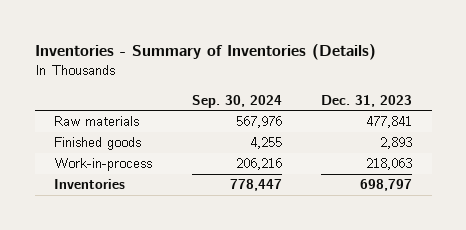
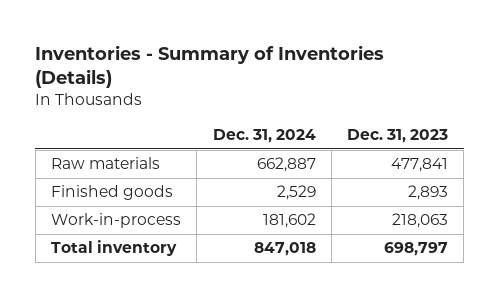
- | Sep. 30, 2024 | Dec. 31, 2023
+ | Dec. 31, 2024 | Dec. 31, 2023
- Inventories | 778,447 | 698,797
+ Total inventory | 847,018 | 698,797

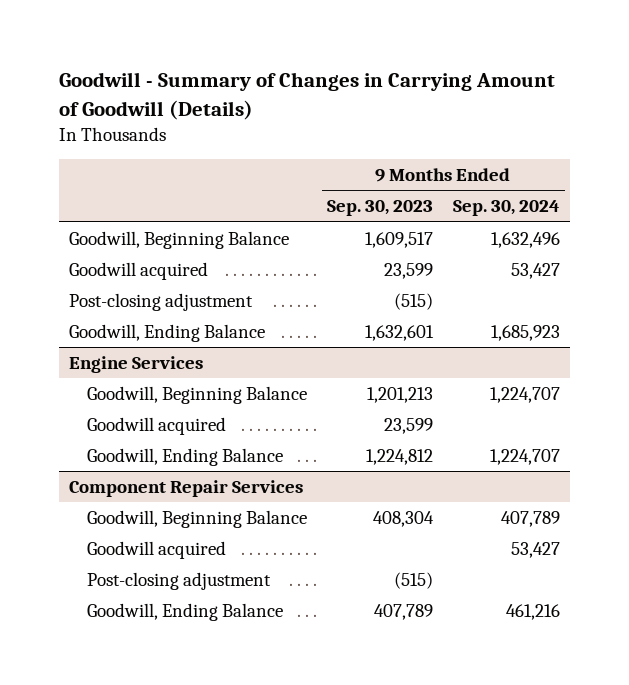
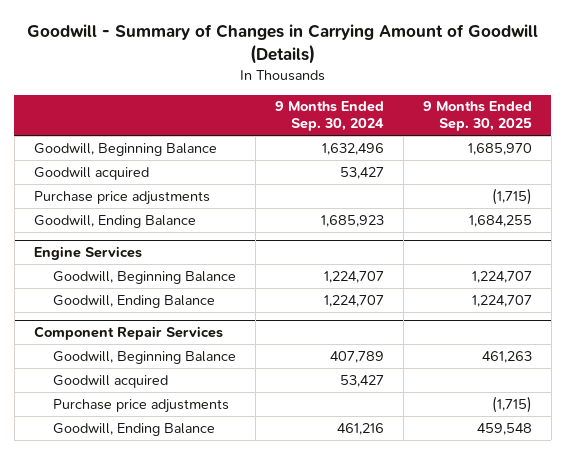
- | 9 Months Ended Sep. 30, 2023 | 9 Months Ended Sep. 30, 2024
+ | 9 Months Ended Sep. 30, 2024 | 9 Months Ended Sep. 30, 2025
- Post-closing adjustment | (515) |
+ Purchase price adjustments | | (1,715)
@ Engine Services
- Goodwill acquired | 23,599 |
@ Component Repair Services
- Post-closing adjustment | (515) |
+ Purchase price adjustments | | (1,715)

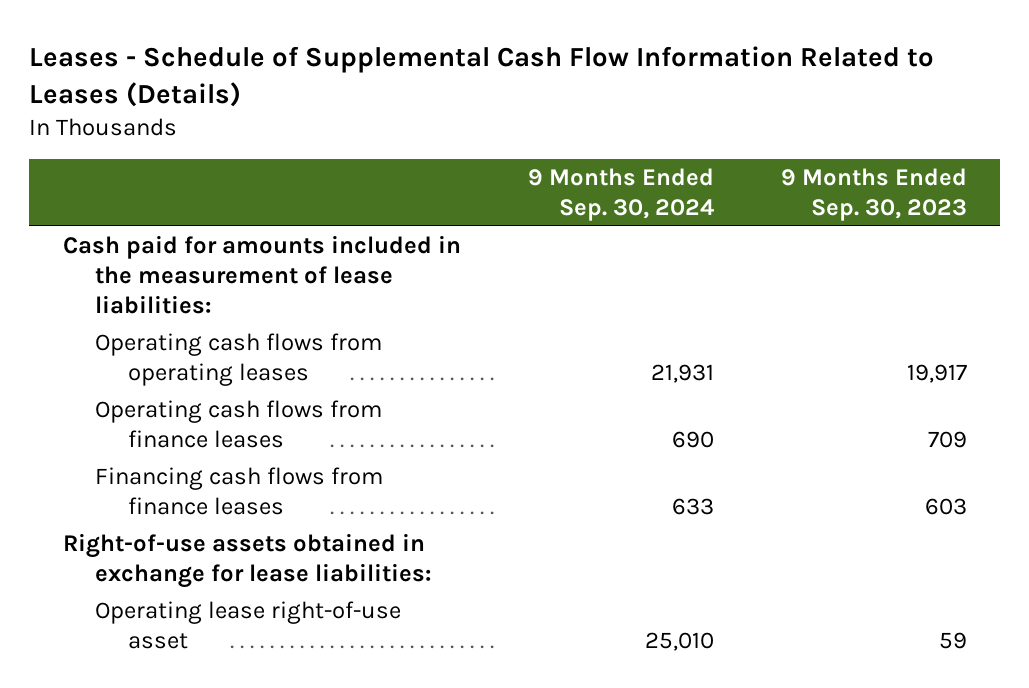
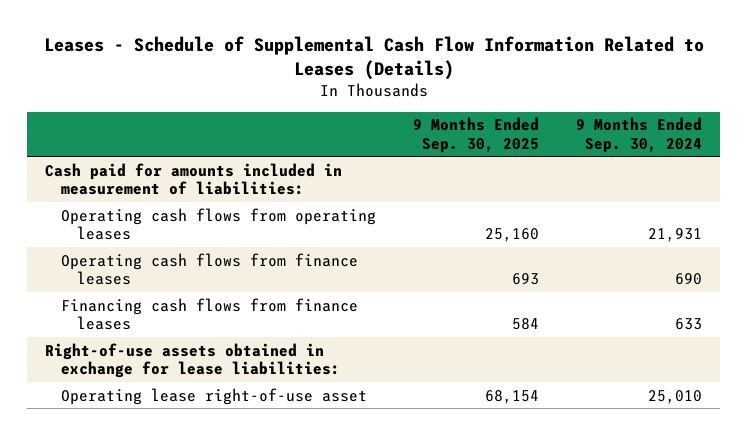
- | 9 Months Ended Sep. 30, 2024 | 9 Months Ended Sep. 30, 2023
+ | 9 Months Ended Sep. 30, 2025 | 9 Months Ended Sep. 30, 2024
- Cash paid for amounts included in the measurement of lease liabilities:
+ Cash paid for amounts included in measurement of liabilities:

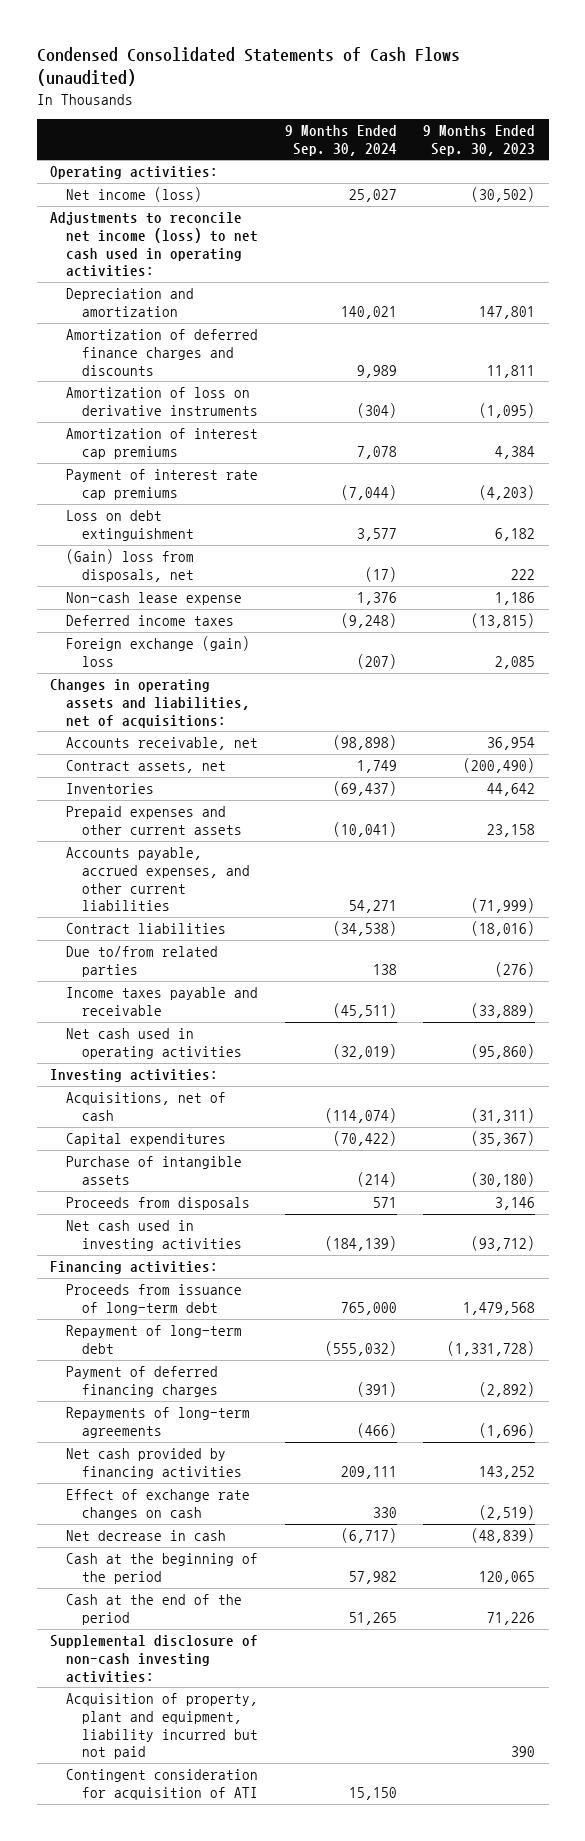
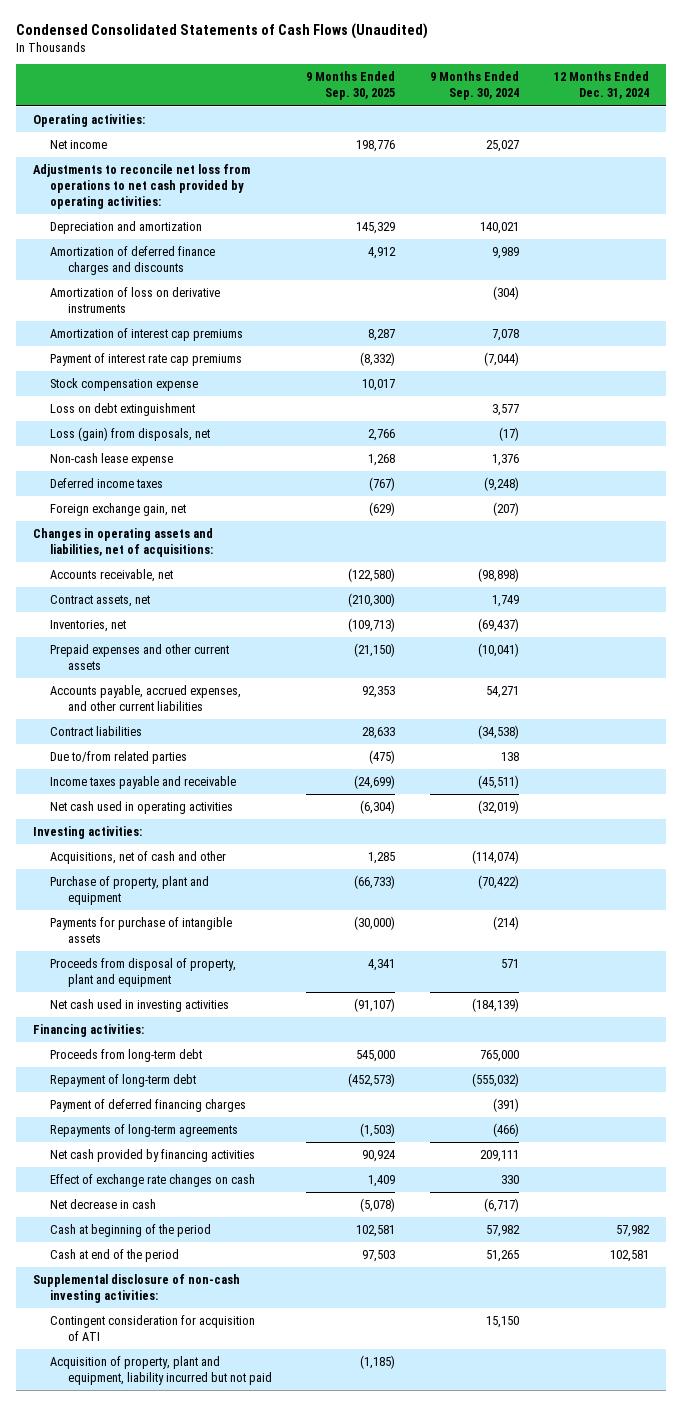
- Condensed Consolidated Statements of Cash Flows (unaudited)
+ Condensed Consolidated Statements of Cash Flows (Unaudited)
- | 9 Months Ended Sep. 30, 2024 | 9 Months Ended Sep. 30, 2023
+ | 9 Months Ended Sep. 30, 2025 | 9 Months Ended Sep. 30, 2024 | 12 Months Ended Dec. 31, 2024
- Net income (loss) | 25,027 | (30,502)
- Adjustments to reconcile net income (loss) to net cash used in operating activities:
+ Net income | 198,776 | 25,027 |
+ Adjustments to reconcile net loss from operations to net cash provided by operating activities:
+ Stock compensation expense | 10,017 | |
- (Gain) loss from disposals, net | (17) | 222
+ Loss (gain) from disposals, net | 2,766 | (17) |
- Foreign exchange (gain) loss | (207) | 2,085
+ Foreign exchange gain, net | (629) | (207) |
- Inventories | (69,437) | 44,642
+ Inventories, net | (109,713) | (69,437) |
- Acquisitions, net of cash | (114,074) | (31,311)
- Capital expenditures | (70,422) | (35,367)
- Purchase of intangible assets | (214) | (30,180)
- Proceeds from disposals | 571 | 3,146
+ Acquisitions, net of cash and other | 1,285 | (114,074) |
+ Purchase of property, plant and equipment | (66,733) | (70,422) |
+ Payments for purchase of intangible assets | (30,000) | (214) |
+ Proceeds from disposal of property, plant and equipment | 4,341 | 571 |
- Proceeds from issuance of long-term debt | 765,000 | 1,479,568
+ Proceeds from long-term debt | 545,000 | 765,000 |
- Cash at the beginning of the period | 57,982 | 120,065
- Cash at the end of the period | 51,265 | 71,226
+ Cash at beginning of the period | 102,581 | 57,982 | 57,982
+ Cash at end of the period | 97,503 | 51,265 | 102,581
moved down: Acquisition of property, plant and equipment, liability incurred but not paid | (1,185) | |

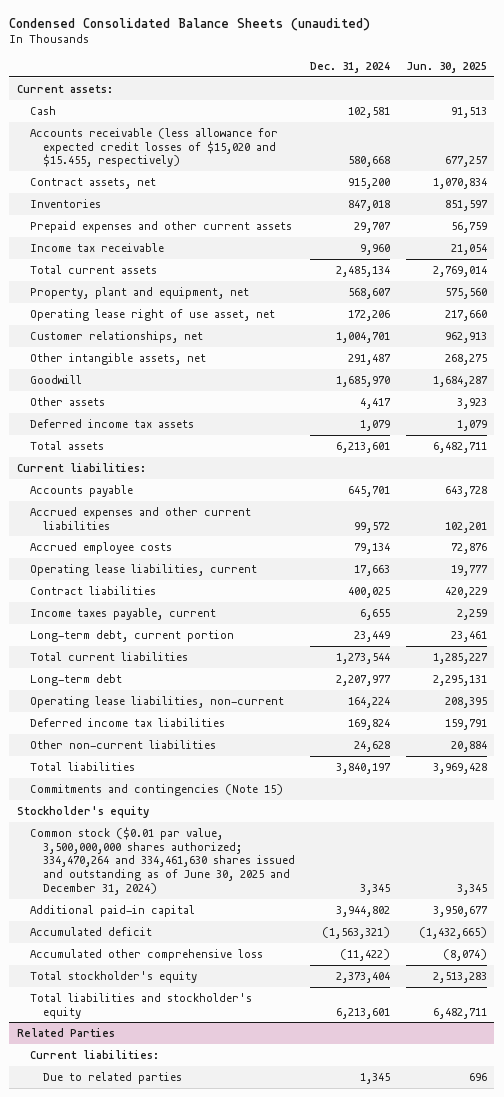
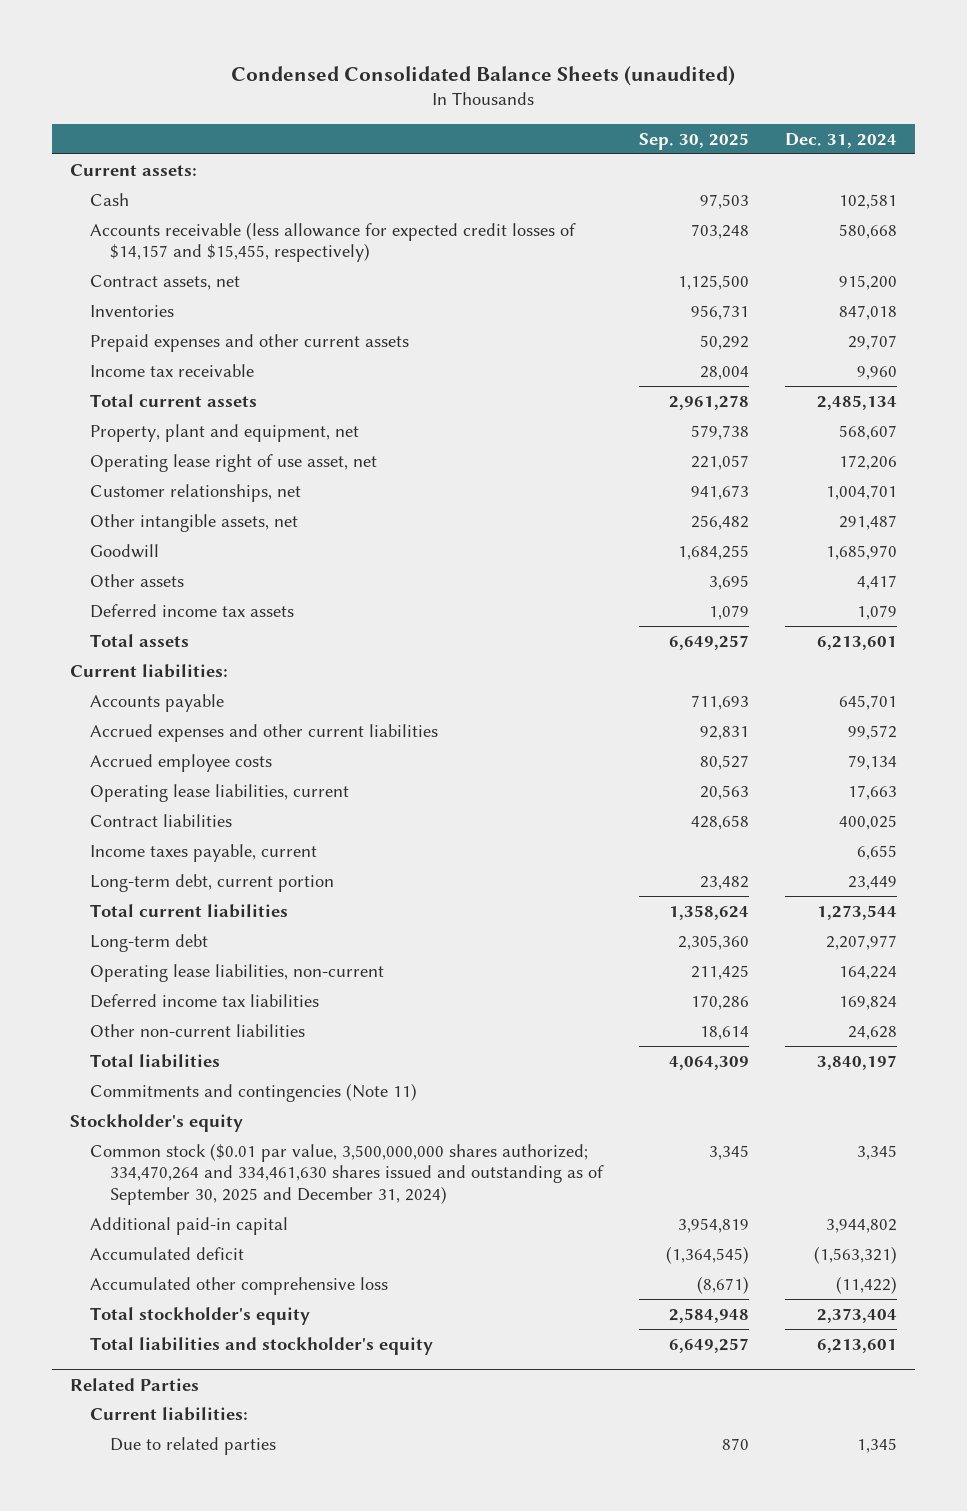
- | Dec. 31, 2024 | Jun. 30, 2025
+ | Sep. 30, 2025 | Dec. 31, 2024
- Accounts receivable (less allowance for expected credit losses of $15,020 and $15.455, respectively) | 580,668 | 677,257
+ Accounts receivable (less allowance for expected credit losses of $14,157 and $15,455, respectively) | 703,248 | 580,668
- Commitments and contingencies (Note 15)
+ Commitments and contingencies (Note 11)
- Common stock ($0.01 par value, 3,500,000,000 shares authorized; 334,470,264 and 334,461,630 shares issued and outstanding as of June 30, 2025 and December 31, 2024) | 3,345 | 3,345
+ Common stock ($0.01 par value, 3,500,000,000 shares authorized; 334,470,264 and 334,461,630 shares issued and outstanding as of September 30, 2025 and December 31, 2024) | 3,345 | 3,345

